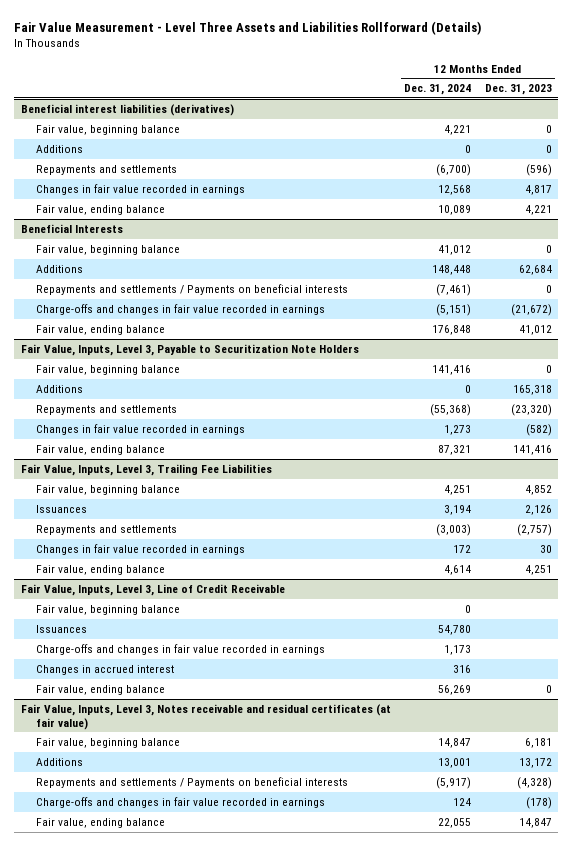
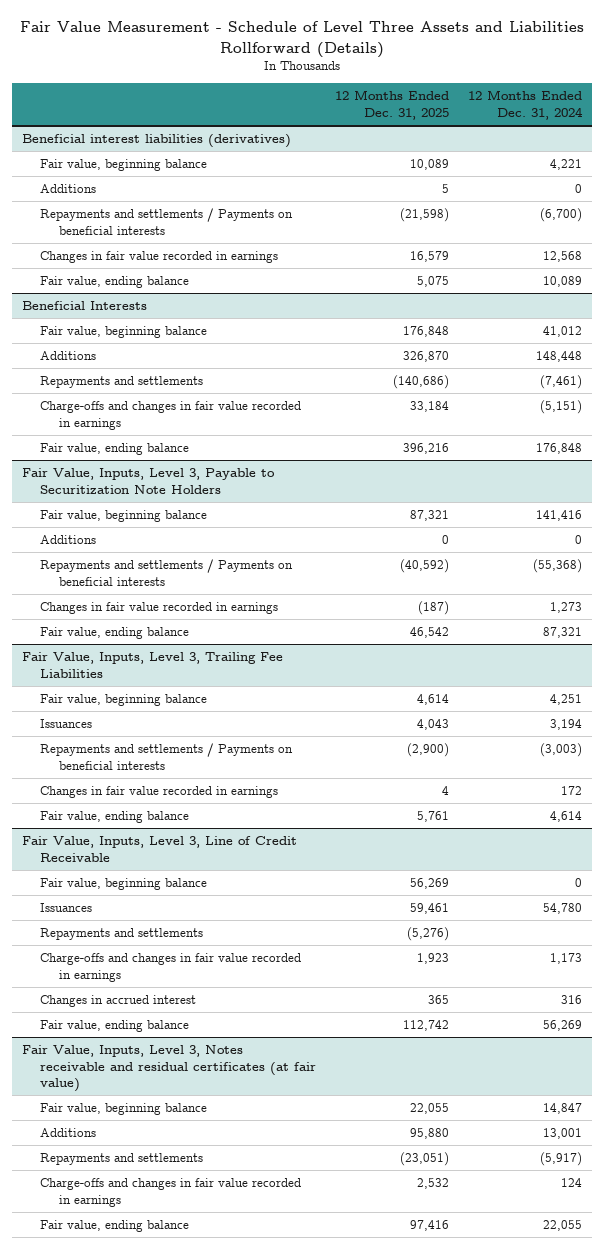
- Fair Value Measurement - Level Three Assets and Liabilities Rollforward (Details)
+ Fair Value Measurement - Schedule of Level Three Assets and Liabilities Rollforward (Details)
- | 12 Months Ended Dec. 31, 2024 | 12 Months Ended Dec. 31, 2023
+ | 12 Months Ended Dec. 31, 2025 | 12 Months Ended Dec. 31, 2024
@ Beneficial interest liabilities (derivatives)
- Repayments and settlements | (6,700) | (596)
+ Repayments and settlements / Payments on beneficial interests | (21,598) | (6,700)
@ Beneficial Interests
- Repayments and settlements / Payments on beneficial interests | (7,461) | 0
+ Repayments and settlements | (140,686) | (7,461)
@ Fair Value, Inputs, Level 3, Payable to Securitization Note Holders
- Repayments and settlements | (55,368) | (23,320)
+ Repayments and settlements / Payments on beneficial interests | (40,592) | (55,368)
@ Fair Value, Inputs, Level 3, Trailing Fee Liabilities
- Repayments and settlements | (3,003) | (2,757)
+ Repayments and settlements / Payments on beneficial interests | (2,900) | (3,003)
@ Fair Value, Inputs, Level 3, Line of Credit Receivable
+ Repayments and settlements | (5,276) |
@ Fair Value, Inputs, Level 3, Notes receivable and residual certificates (at fair value)
- Repayments and settlements / Payments on beneficial interests | (5,917) | (4,328)
+ Repayments and settlements | (23,051) | (5,917)

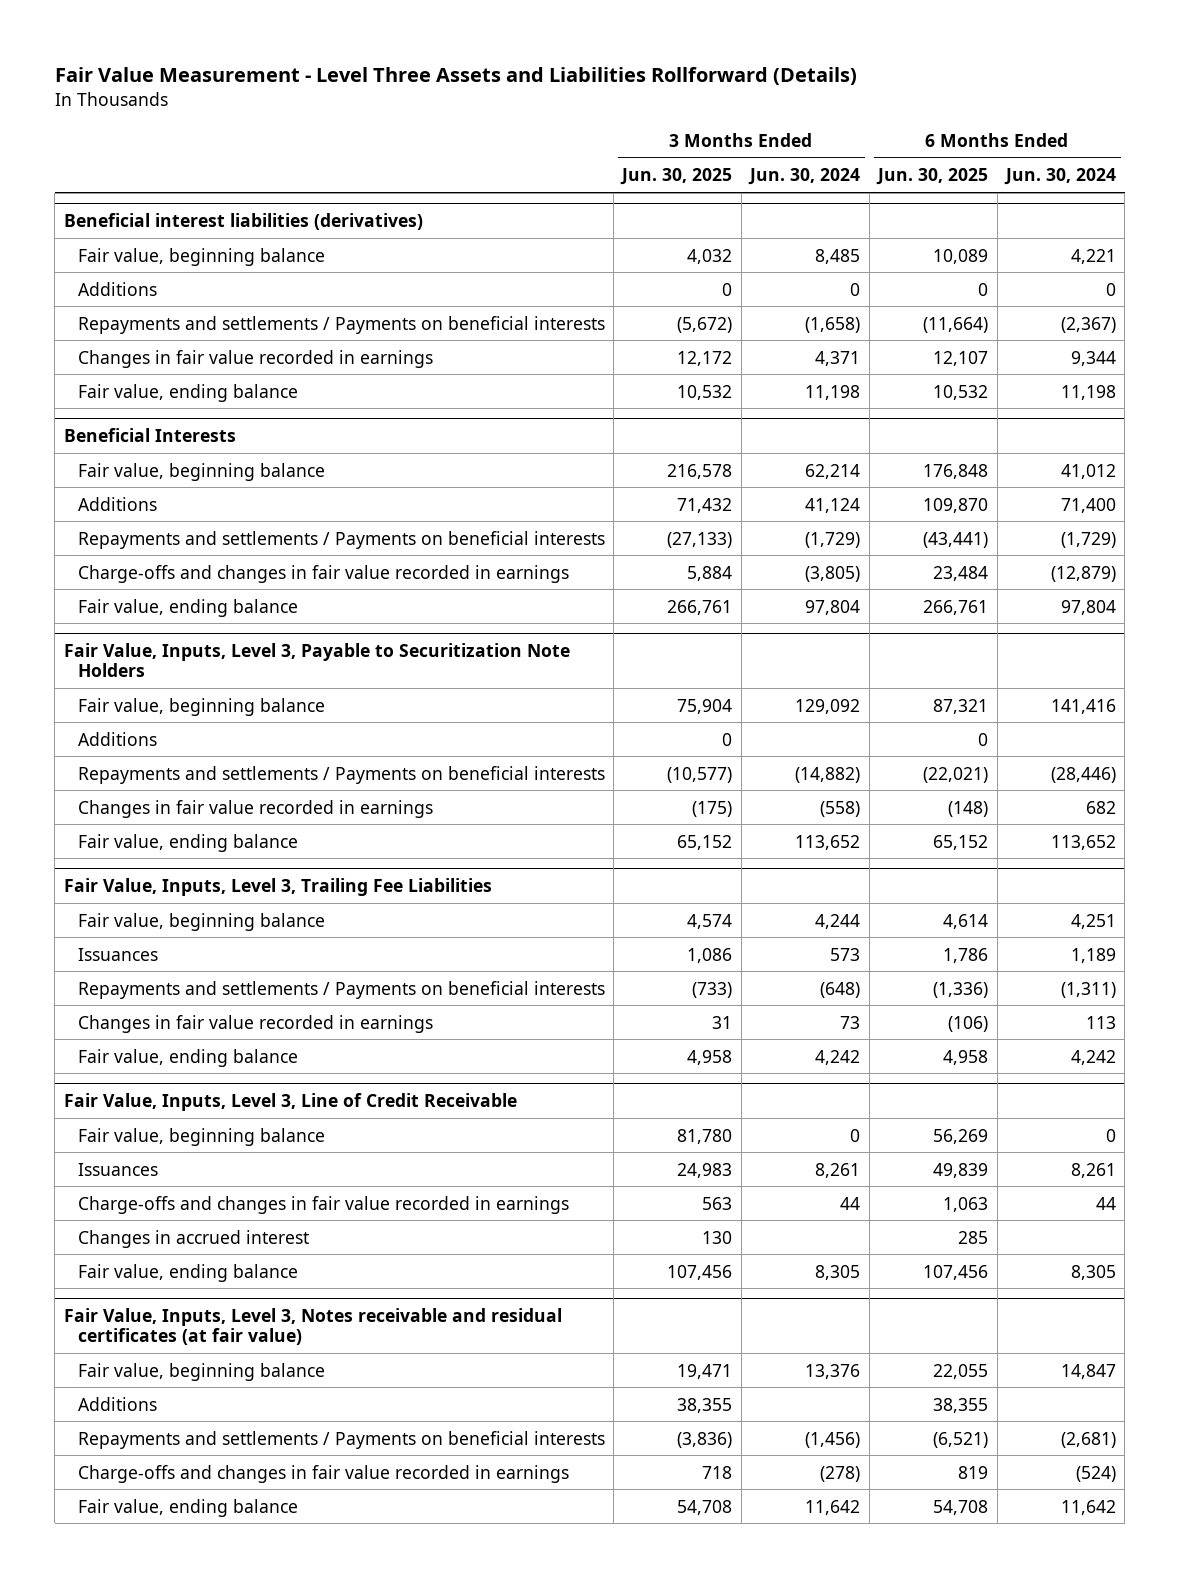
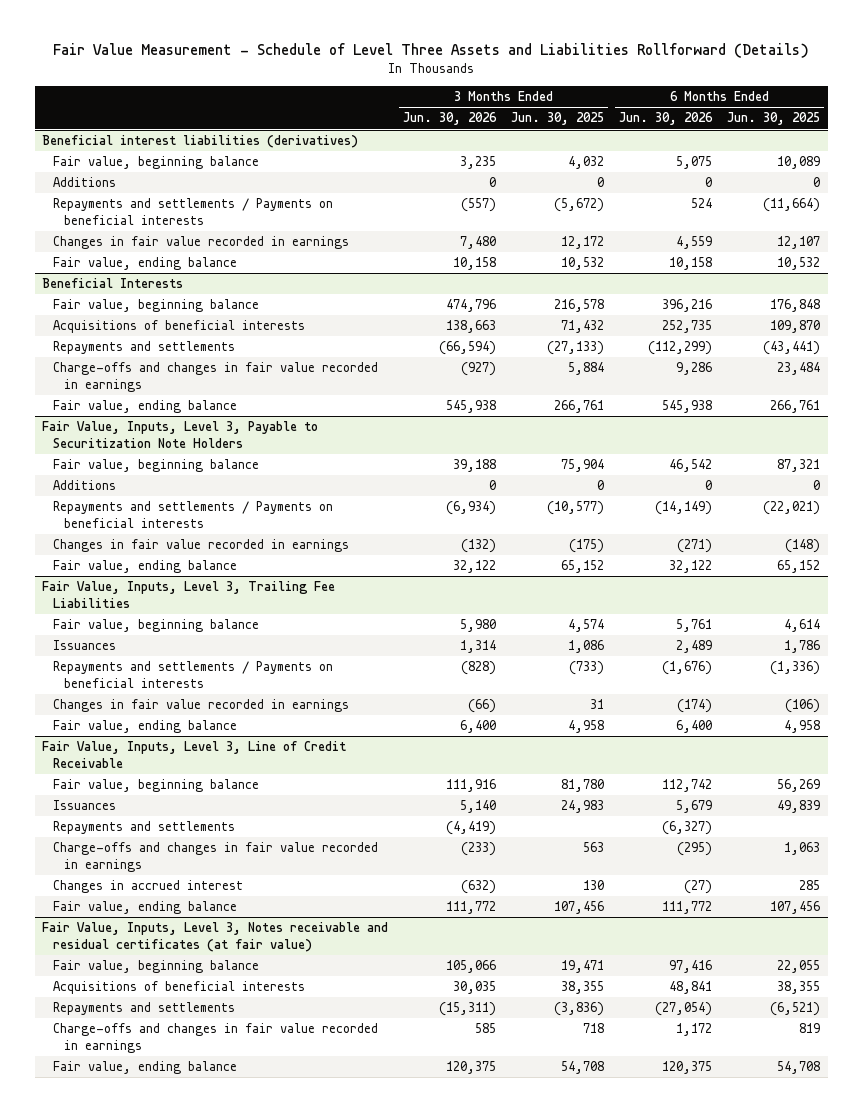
- Fair Value Measurement - Level Three Assets and Liabilities Rollforward (Details)
+ Fair Value Measurement - Schedule of Level Three Assets and Liabilities Rollforward (Details)
- | 3 Months Ended Jun. 30, 2025 | 3 Months Ended Jun. 30, 2024 | 6 Months Ended Jun. 30, 2025 | 6 Months Ended Jun. 30, 2024
+ | 3 Months Ended Jun. 30, 2026 | 3 Months Ended Jun. 30, 2025 | 6 Months Ended Jun. 30, 2026 | 6 Months Ended Jun. 30, 2025
@ Beneficial Interests
- Additions | 71,432 | 41,124 | 109,870 | 71,400
- Repayments and settlements / Payments on beneficial interests | (27,133) | (1,729) | (43,441) | (1,729)
+ Acquisitions of beneficial interests | 138,663 | 71,432 | 252,735 | 109,870
+ Repayments and settlements | (66,594) | (27,133) | (112,299) | (43,441)
@ Fair Value, Inputs, Level 3, Line of Credit Receivable
+ Repayments and settlements | (4,419) | | (6,327) |
@ Fair Value, Inputs, Level 3, Notes receivable and residual certificates (at fair value)
- Additions | 38,355 | | 38,355 |
- Repayments and settlements / Payments on beneficial interests | (3,836) | (1,456) | (6,521) | (2,681)
+ Acquisitions of beneficial interests | 30,035 | 38,355 | 48,841 | 38,355
+ Repayments and settlements | (15,311) | (3,836) | (27,054) | (6,521)

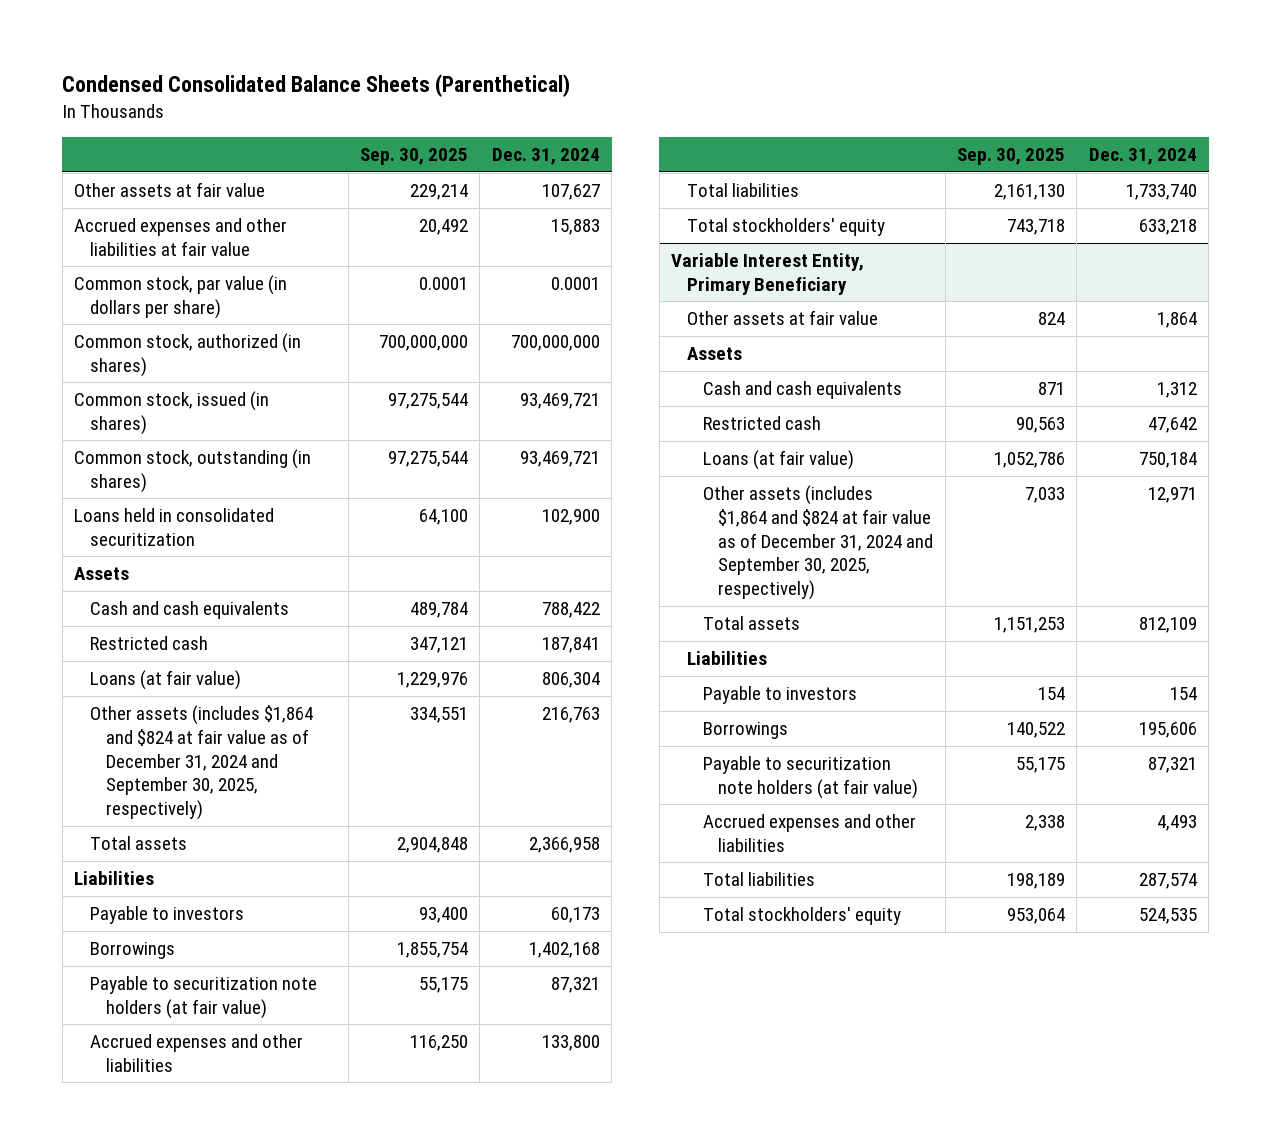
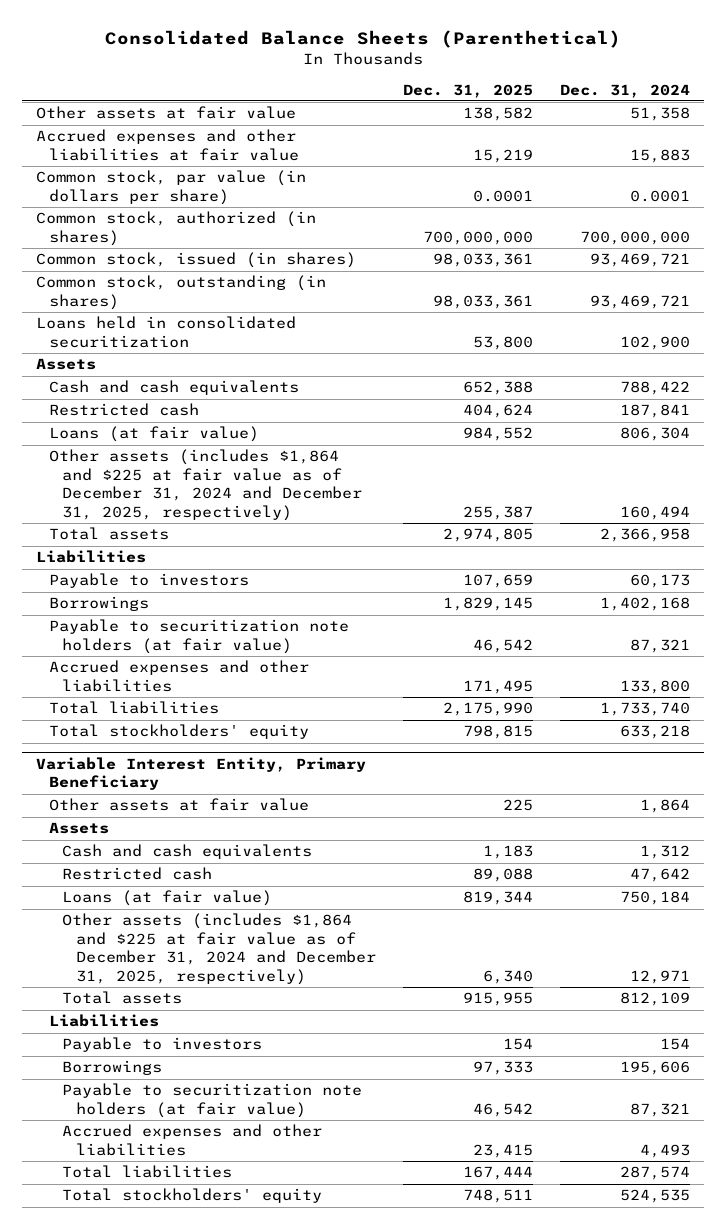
- Condensed Consolidated Balance Sheets (Parenthetical)
+ Consolidated Balance Sheets (Parenthetical)
- | Sep. 30, 2025 | Dec. 31, 2024
+ | Dec. 31, 2025 | Dec. 31, 2024
- Other assets at fair value | 229,214 | 107,627
+ Other assets at fair value | 138,582 | 51,358
- Other assets (includes $1,864 and $824 at fair value as of December 31, 2024 and September 30, 2025, respectively) | 334,551 | 216,763
+ Other assets (includes $1,864 and $225 at fair value as of December 31, 2024 and December 31, 2025, respectively) | 255,387 | 160,494
@ Variable Interest Entity, Primary Beneficiary
- Other assets (includes $1,864 and $824 at fair value as of December 31, 2024 and September 30, 2025, respectively) | 7,033 | 12,971
+ Other assets (includes $1,864 and $225 at fair value as of December 31, 2024 and December 31, 2025, respectively) | 6,340 | 12,971

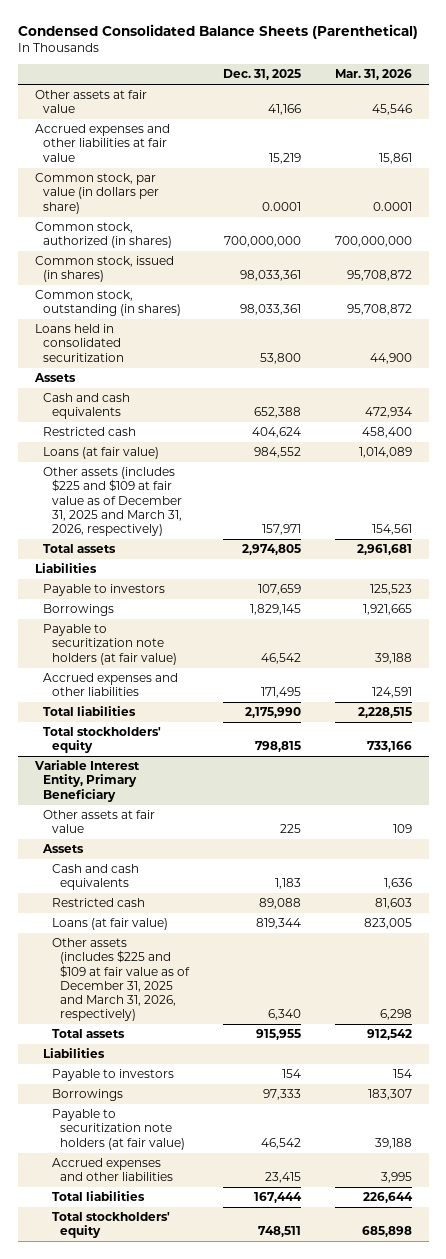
- Consolidated Balance Sheets (Parenthetical)
+ Condensed Consolidated Balance Sheets (Parenthetical)
- | Dec. 31, 2025 | Dec. 31, 2024
+ | Dec. 31, 2025 | Mar. 31, 2026
- Other assets at fair value | 138,582 | 51,358
+ Other assets at fair value | 41,166 | 45,546
- Other assets (includes $1,864 and $225 at fair value as of December 31, 2024 and December 31, 2025, respectively) | 255,387 | 160,494
+ Other assets (includes $225 and $109 at fair value as of December 31, 2025 and March 31, 2026, respectively) | 157,971 | 154,561
@ Variable Interest Entity, Primary Beneficiary
- Other assets (includes $1,864 and $225 at fair value as of December 31, 2024 and December 31, 2025, respectively) | 6,340 | 12,971
+ Other assets (includes $225 and $109 at fair value as of December 31, 2025 and March 31, 2026, respectively) | 6,340 | 6,298

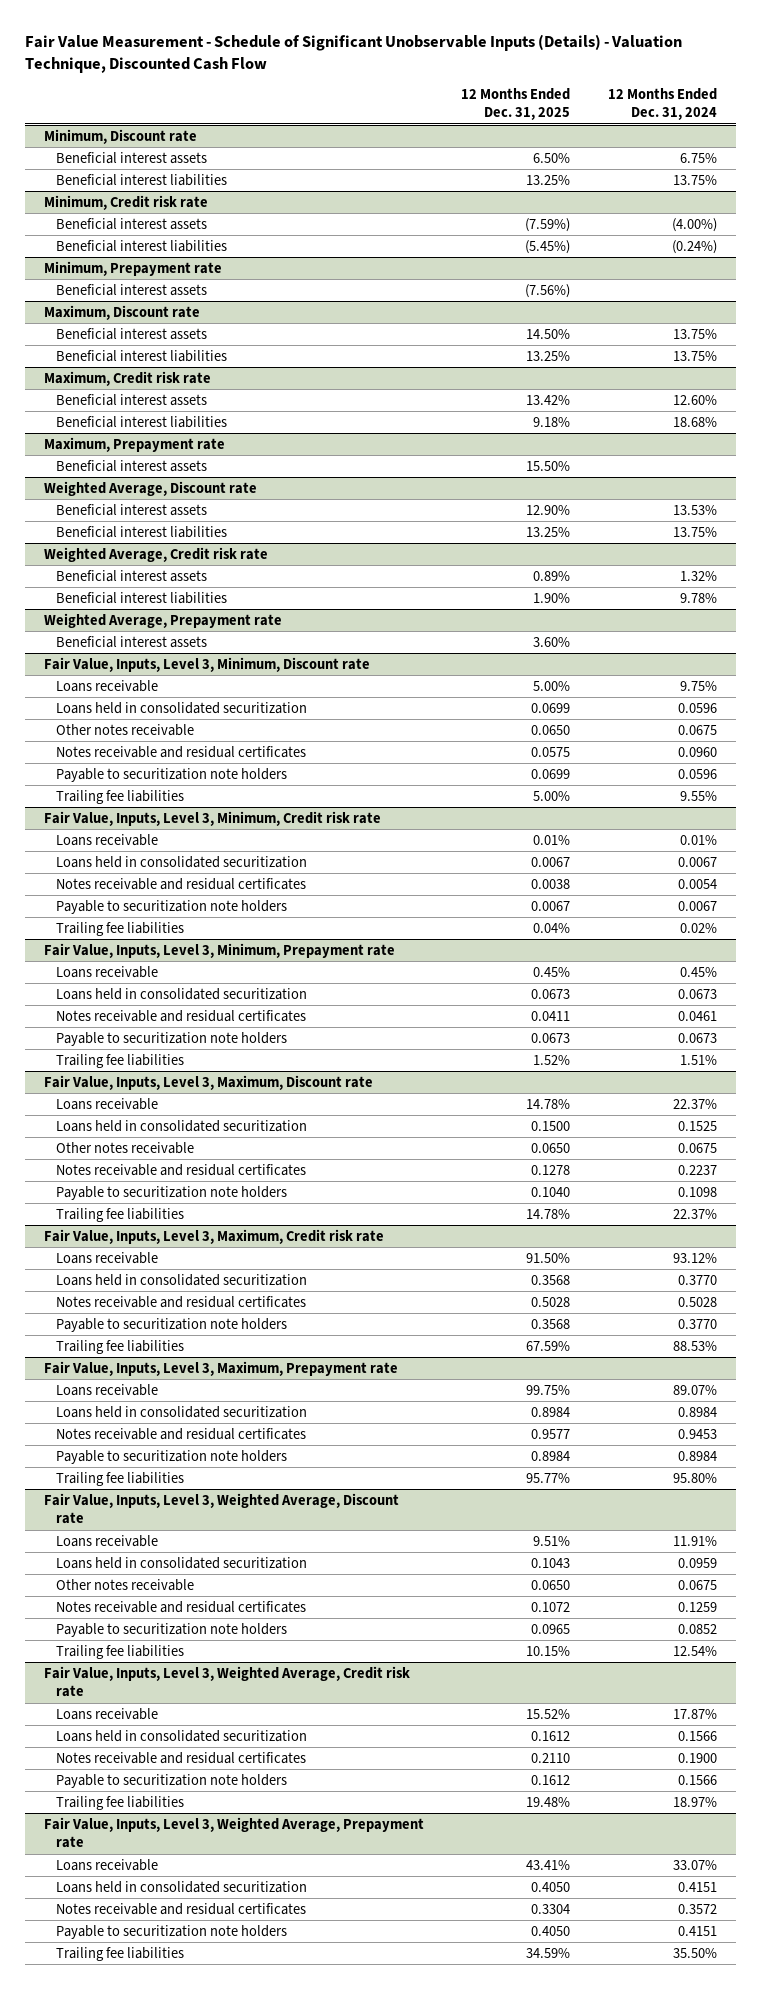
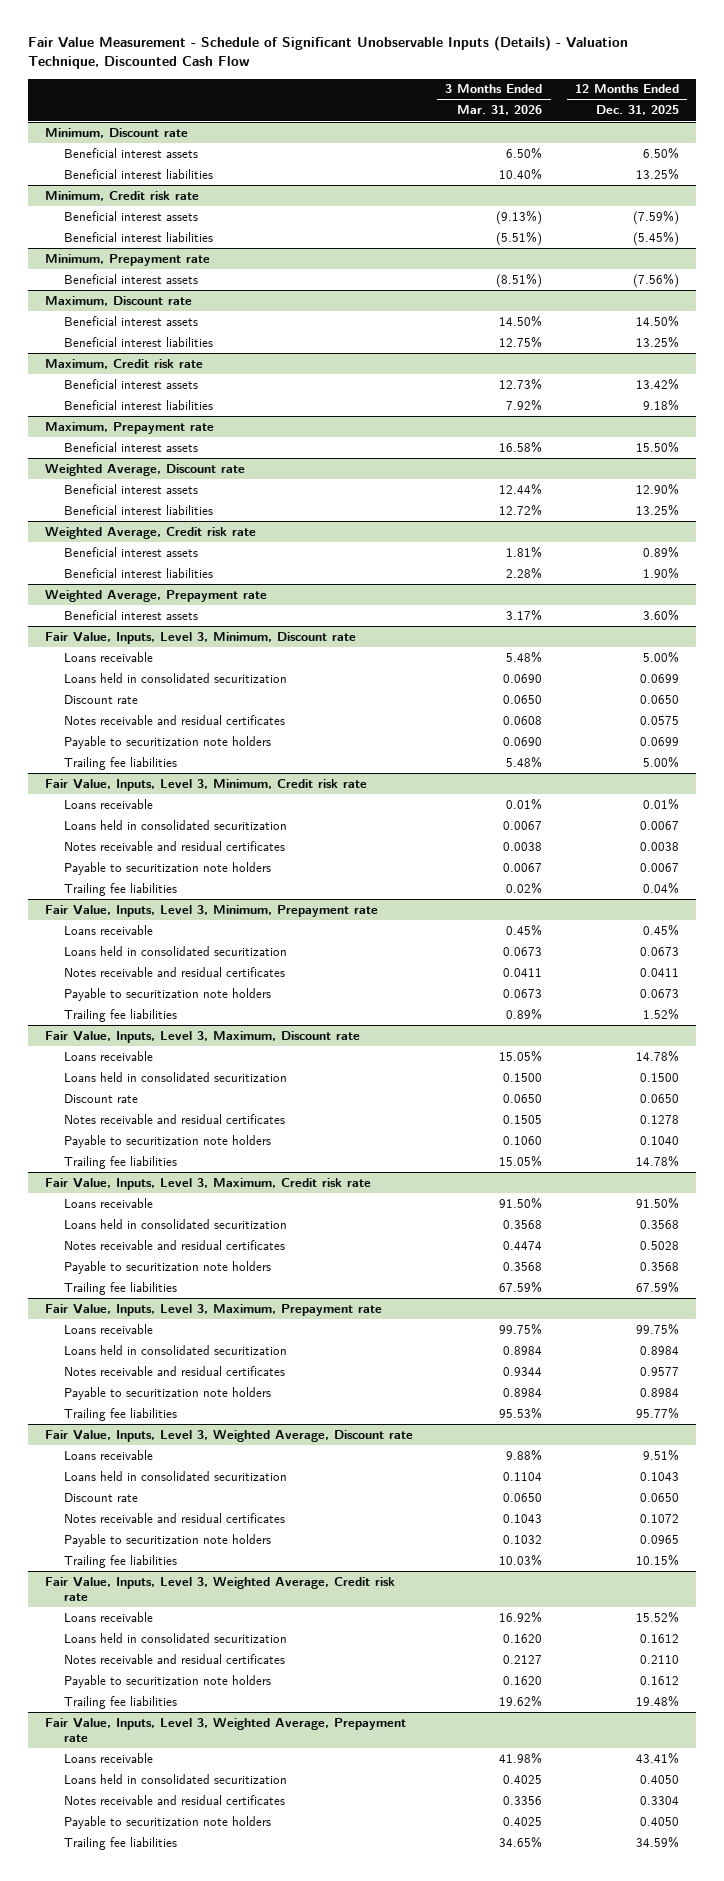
- | 12 Months Ended Dec. 31, 2025 | 12 Months Ended Dec. 31, 2024
+ | 3 Months Ended Mar. 31, 2026 | 12 Months Ended Dec. 31, 2025
@ Fair Value, Inputs, Level 3, Minimum, Discount rate
- Other notes receivable | 0.0650 | 0.0675
+ Discount rate | 0.0650 | 0.0650
@ Fair Value, Inputs, Level 3, Maximum, Discount rate
- Other notes receivable | 0.0650 | 0.0675
+ Discount rate | 0.0650 | 0.0650
@ Fair Value, Inputs, Level 3, Weighted Average, Discount rate
- Other notes receivable | 0.0650 | 0.0675
+ Discount rate | 0.0650 | 0.0650

